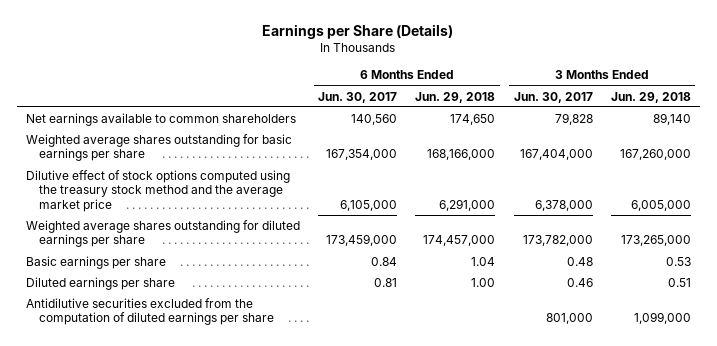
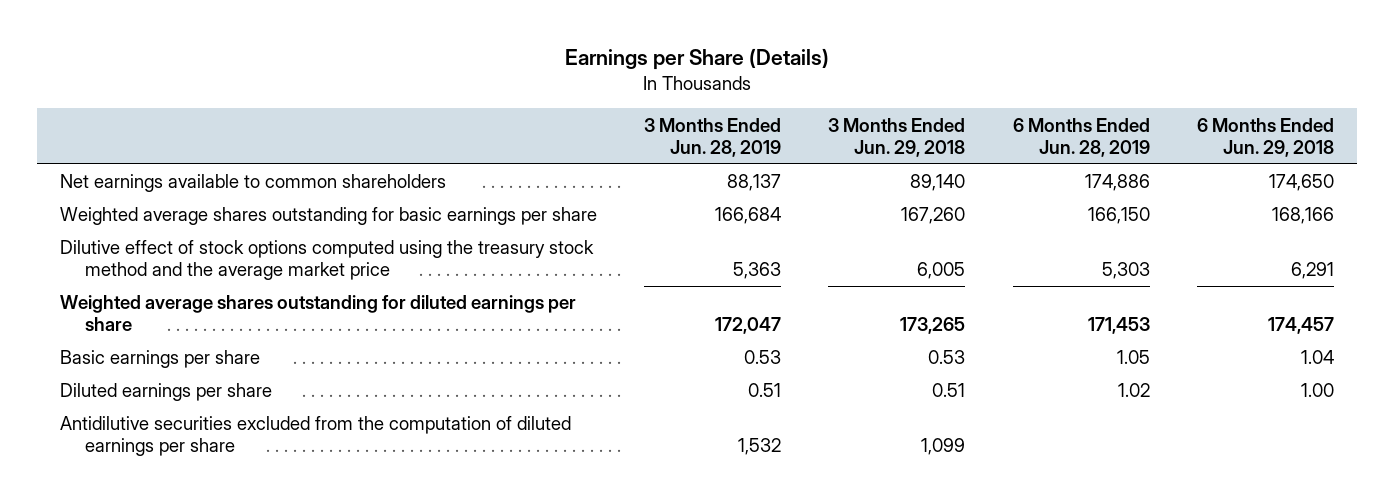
- | 6 Months Ended Jun. 30, 2017 | 6 Months Ended Jun. 29, 2018 | 3 Months Ended Jun. 30, 2017 | 3 Months Ended Jun. 29, 2018
+ | 3 Months Ended Jun. 28, 2019 | 3 Months Ended Jun. 29, 2018 | 6 Months Ended Jun. 28, 2019 | 6 Months Ended Jun. 29, 2018
- Weighted average shares outstanding for basic earnings per share | 167,354,000 | 168,166,000 | 167,404,000 | 167,260,000
- Dilutive effect of stock options computed using the treasury stock method and the average market price | 6,105,000 | 6,291,000 | 6,378,000 | 6,005,000
- Weighted average shares outstanding for diluted earnings per share | 173,459,000 | 174,457,000 | 173,782,000 | 173,265,000
+ Weighted average shares outstanding for basic earnings per share | 166,684 | 167,260 | 166,150 | 168,166
+ Dilutive effect of stock options computed using the treasury stock method and the average market price | 5,363 | 6,005 | 5,303 | 6,291
+ Weighted average shares outstanding for diluted earnings per share | 172,047 | 173,265 | 171,453 | 174,457
- Antidilutive securities excluded from the computation of diluted earnings per share | | | 801,000 | 1,099,000
+ Antidilutive securities excluded from the computation of diluted earnings per share | 1,532 | 1,099 | |

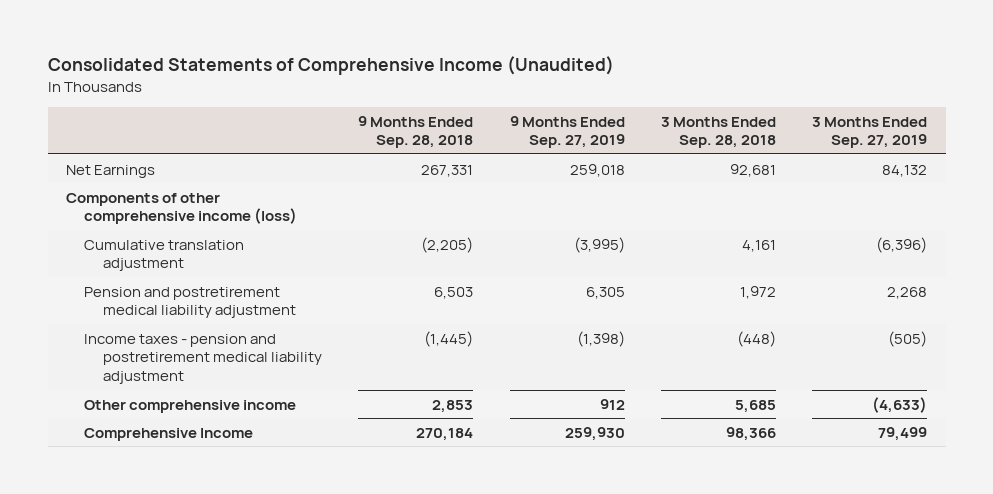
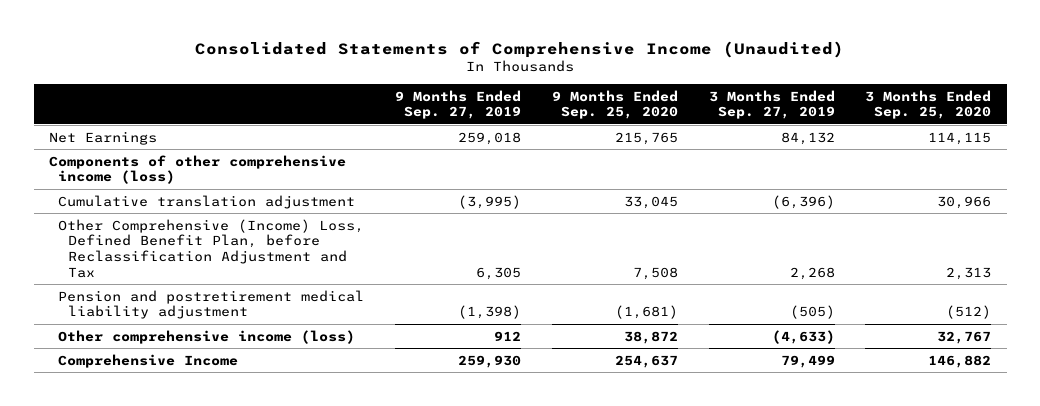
- | 9 Months Ended Sep. 28, 2018 | 9 Months Ended Sep. 27, 2019 | 3 Months Ended Sep. 28, 2018 | 3 Months Ended Sep. 27, 2019
+ | 9 Months Ended Sep. 27, 2019 | 9 Months Ended Sep. 25, 2020 | 3 Months Ended Sep. 27, 2019 | 3 Months Ended Sep. 25, 2020
- Pension and postretirement medical liability adjustment | 6,503 | 6,305 | 1,972 | 2,268
- Income taxes - pension and postretirement medical liability adjustment | (1,445) | (1,398) | (448) | (505)
- Other comprehensive income | 2,853 | 912 | 5,685 | (4,633)
+ Other Comprehensive (Income) Loss, Defined Benefit Plan, before Reclassification Adjustment and Tax | 6,305 | 7,508 | 2,268 | 2,313
+ Pension and postretirement medical liability adjustment | (1,398) | (1,681) | (505) | (512)
+ Other comprehensive income (loss) | 912 | 38,872 | (4,633) | 32,767

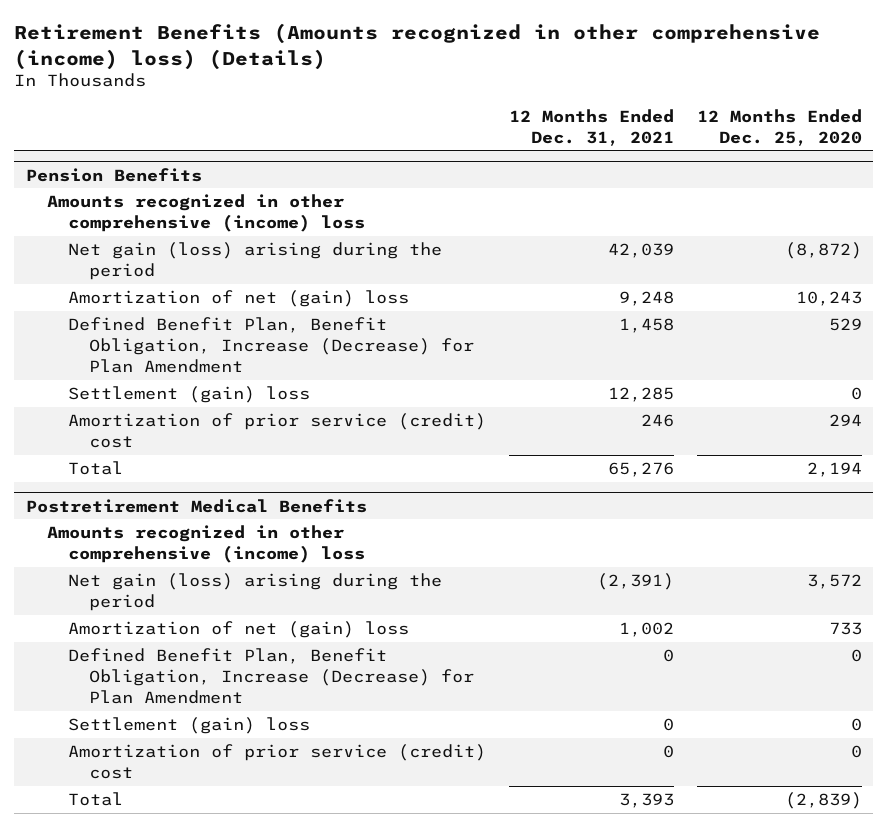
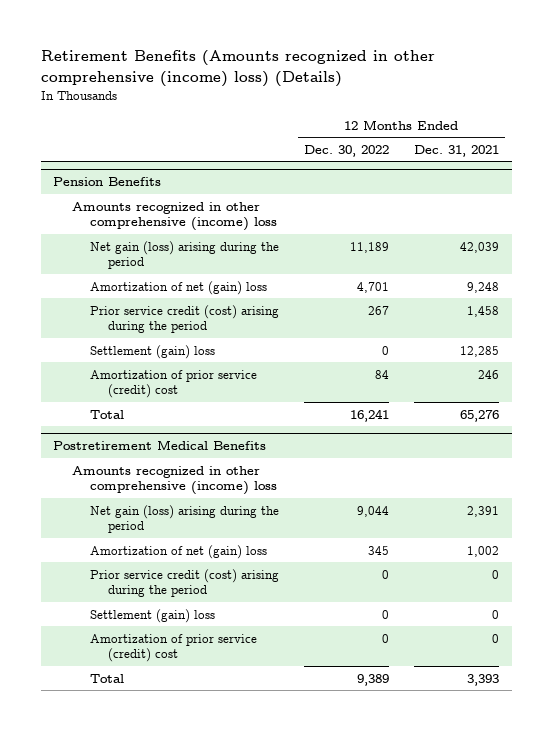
- | 12 Months Ended Dec. 31, 2021 | 12 Months Ended Dec. 25, 2020
+ | 12 Months Ended Dec. 30, 2022 | 12 Months Ended Dec. 31, 2021
@ Pension Benefits
- Defined Benefit Plan, Benefit Obligation, Increase (Decrease) for Plan Amendment | 1,458 | 529
+ Prior service credit (cost) arising during the period | 267 | 1,458
@ Postretirement Medical Benefits
- Net gain (loss) arising during the period | (2,391) | 3,572
+ Net gain (loss) arising during the period | 9,044 | 2,391
- Defined Benefit Plan, Benefit Obligation, Increase (Decrease) for Plan Amendment | 0 | 0
+ Prior service credit (cost) arising during the period | 0 | 0

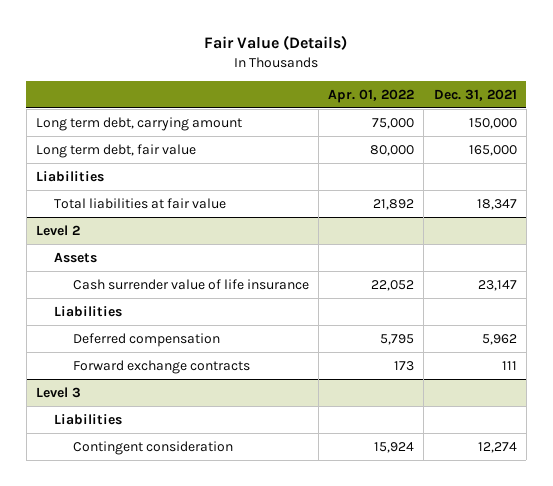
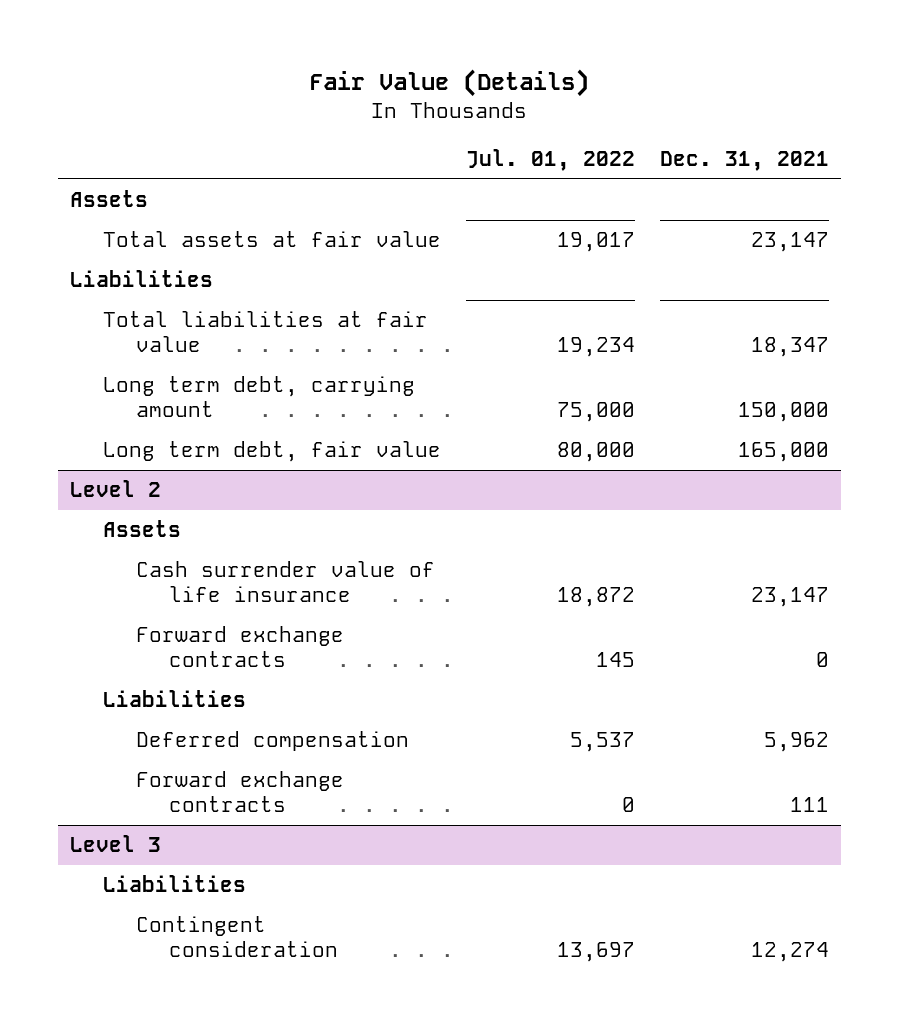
- | Apr. 01, 2022 | Dec. 31, 2021
+ | Jul. 01, 2022 | Dec. 31, 2021
+ Assets
+ Total assets at fair value | 19,017 | 23,147
moved down: Long term debt, carrying amount | 75,000 | 150,000
moved down: Long term debt, fair value | 80,000 | 165,000
@ Level 2
+ Forward exchange contracts | 145 | 0

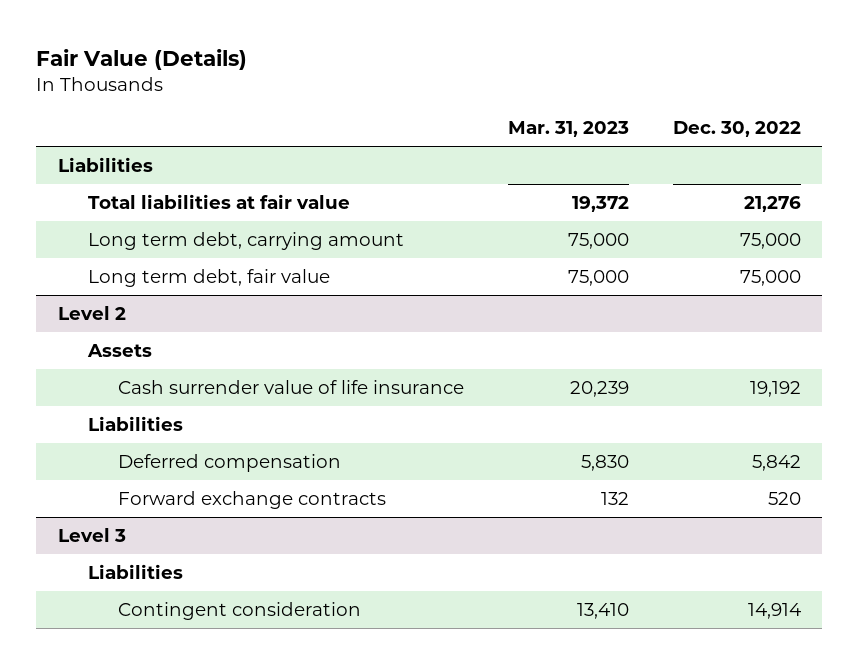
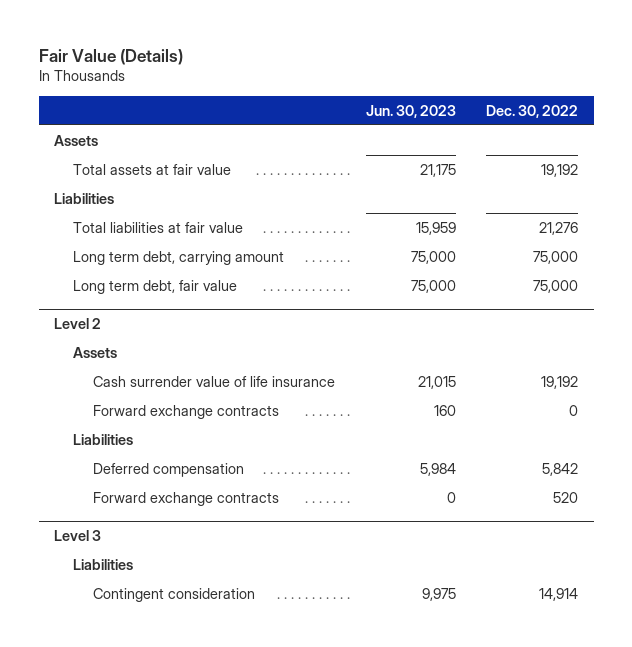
- | Mar. 31, 2023 | Dec. 30, 2022
+ | Jun. 30, 2023 | Dec. 30, 2022
+ Assets
+ Total assets at fair value | 21,175 | 19,192
@ Level 2
+ Forward exchange contracts | 160 | 0

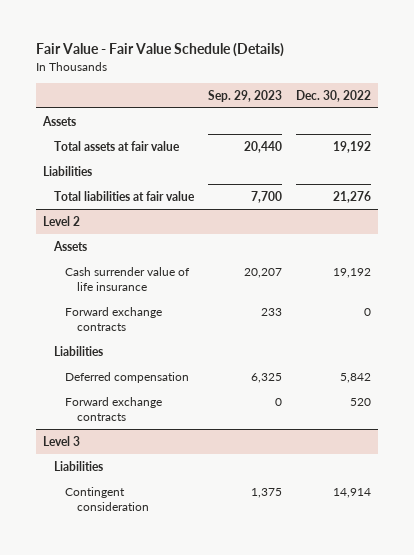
- Fair Value (Details)
+ Fair Value - Fair Value Schedule (Details)
- | Jun. 30, 2023 | Dec. 30, 2022
+ | Sep. 29, 2023 | Dec. 30, 2022
- Long term debt, carrying amount | 75,000 | 75,000
- Long term debt, fair value | 75,000 | 75,000

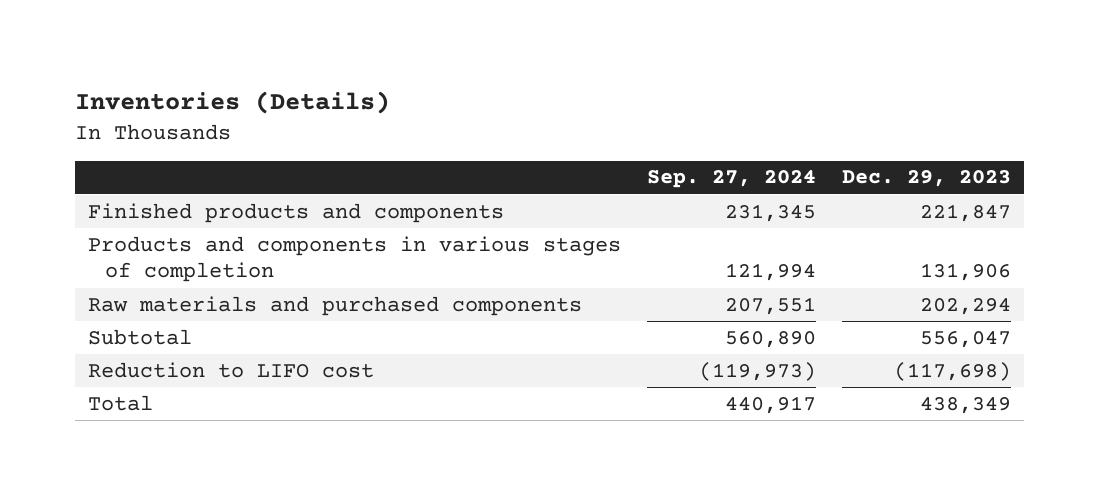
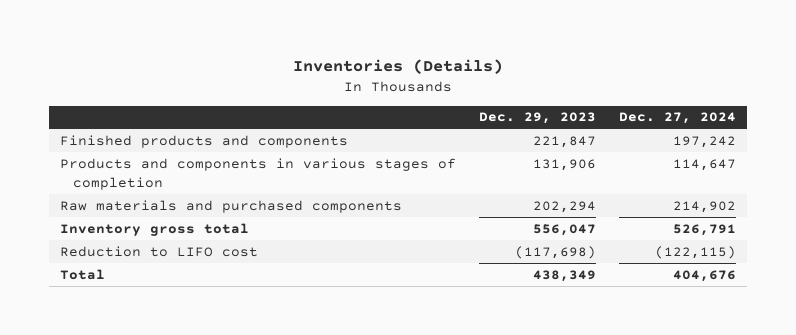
- | Sep. 27, 2024 | Dec. 29, 2023
+ | Dec. 29, 2023 | Dec. 27, 2024
- Subtotal | 560,890 | 556,047
+ Inventory gross total | 556,047 | 526,791

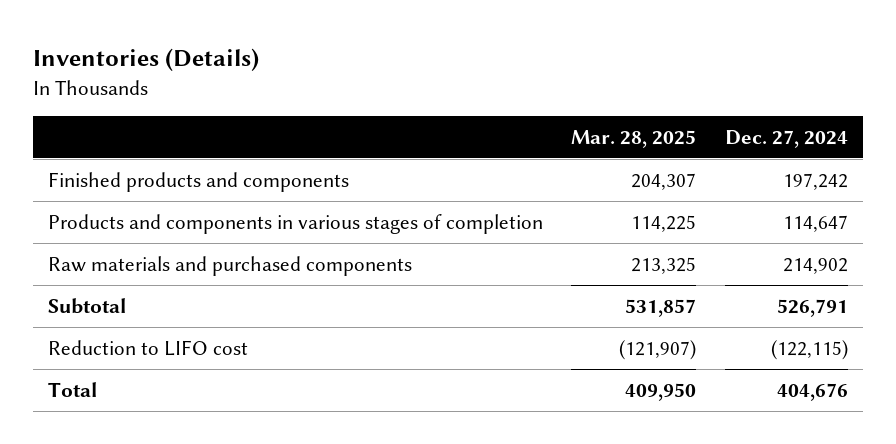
- | Dec. 29, 2023 | Dec. 27, 2024
+ | Mar. 28, 2025 | Dec. 27, 2024
- Inventory gross total | 556,047 | 526,791
+ Subtotal | 531,857 | 526,791

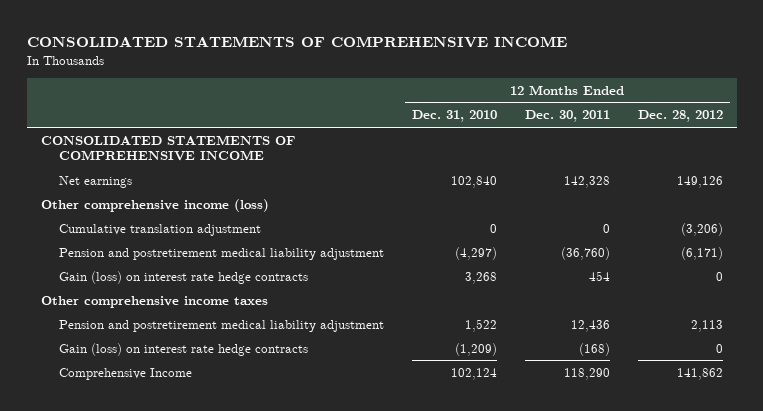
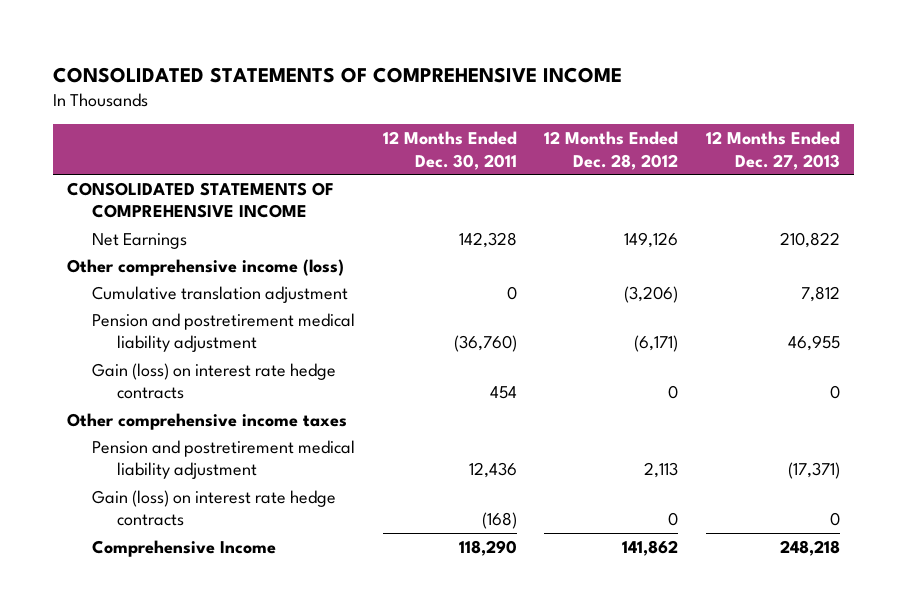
- | 12 Months Ended Dec. 31, 2010 | 12 Months Ended Dec. 30, 2011 | 12 Months Ended Dec. 28, 2012
+ | 12 Months Ended Dec. 30, 2011 | 12 Months Ended Dec. 28, 2012 | 12 Months Ended Dec. 27, 2013
- Net earnings | 102,840 | 142,328 | 149,126
+ Net Earnings | 142,328 | 149,126 | 210,822

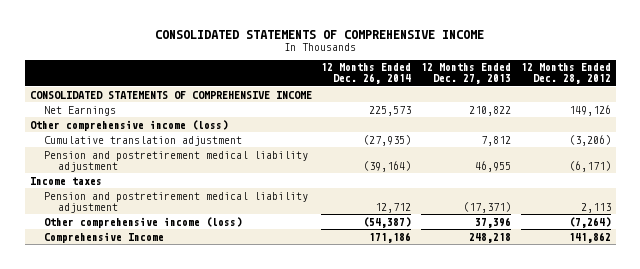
- | 12 Months Ended Dec. 30, 2011 | 12 Months Ended Dec. 28, 2012 | 12 Months Ended Dec. 27, 2013
+ | 12 Months Ended Dec. 26, 2014 | 12 Months Ended Dec. 27, 2013 | 12 Months Ended Dec. 28, 2012
- Gain (loss) on interest rate hedge contracts | 454 | 0 | 0
- Other comprehensive income taxes
+ Income taxes
- Gain (loss) on interest rate hedge contracts | (168) | 0 | 0
+ Other comprehensive income (loss) | (54,387) | 37,396 | (7,264)

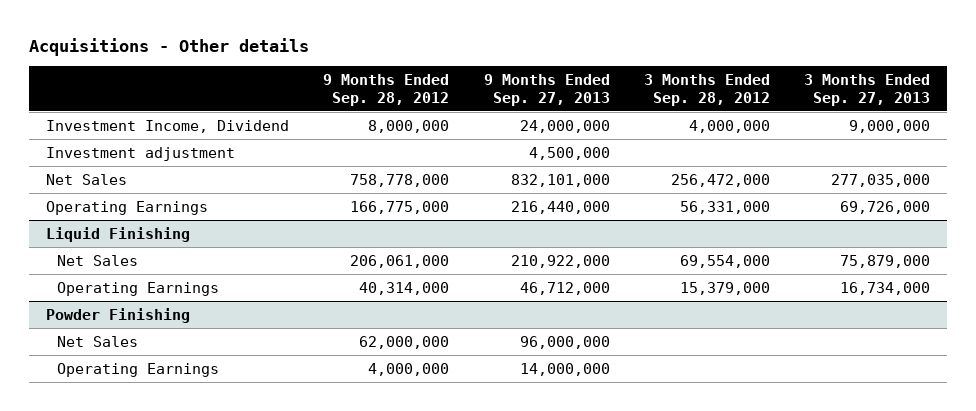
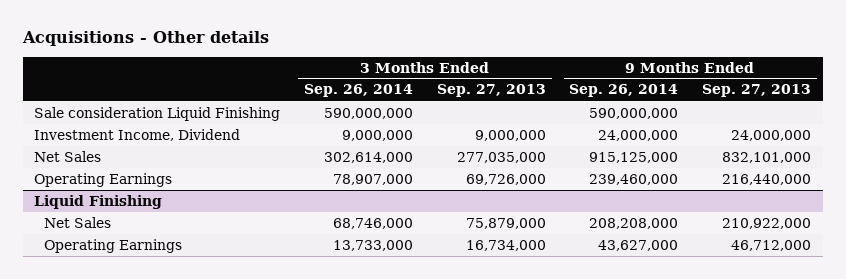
- | 9 Months Ended Sep. 28, 2012 | 9 Months Ended Sep. 27, 2013 | 3 Months Ended Sep. 28, 2012 | 3 Months Ended Sep. 27, 2013
+ | 3 Months Ended Sep. 26, 2014 | 3 Months Ended Sep. 27, 2013 | 9 Months Ended Sep. 26, 2014 | 9 Months Ended Sep. 27, 2013
+ Sale consideration Liquid Finishing | 590,000,000 | | 590,000,000 |
- Investment adjustment | | 4,500,000 | |
- Powder Finishing
- Net Sales | 62,000,000 | 96,000,000 | |
- Operating Earnings | 4,000,000 | 14,000,000 | |

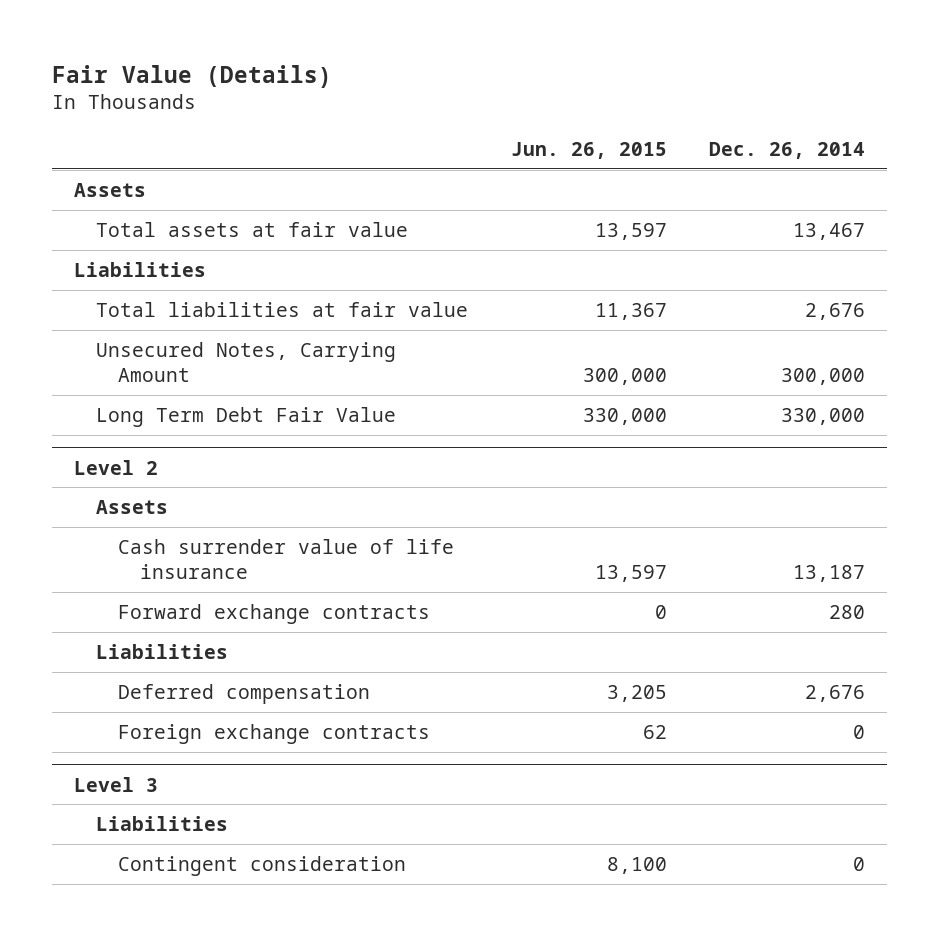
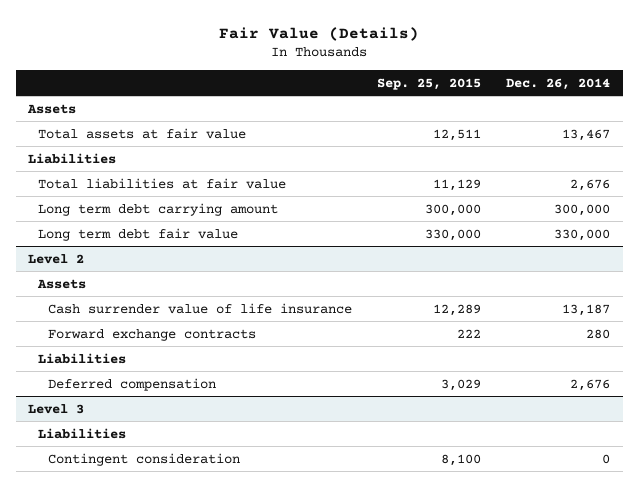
- | Jun. 26, 2015 | Dec. 26, 2014
+ | Sep. 25, 2015 | Dec. 26, 2014
- Unsecured Notes, Carrying Amount | 300,000 | 300,000
- Long Term Debt Fair Value | 330,000 | 330,000
+ Long term debt carrying amount | 300,000 | 300,000
+ Long term debt fair value | 330,000 | 330,000
@ Level 2
- Foreign exchange contracts | 62 | 0

